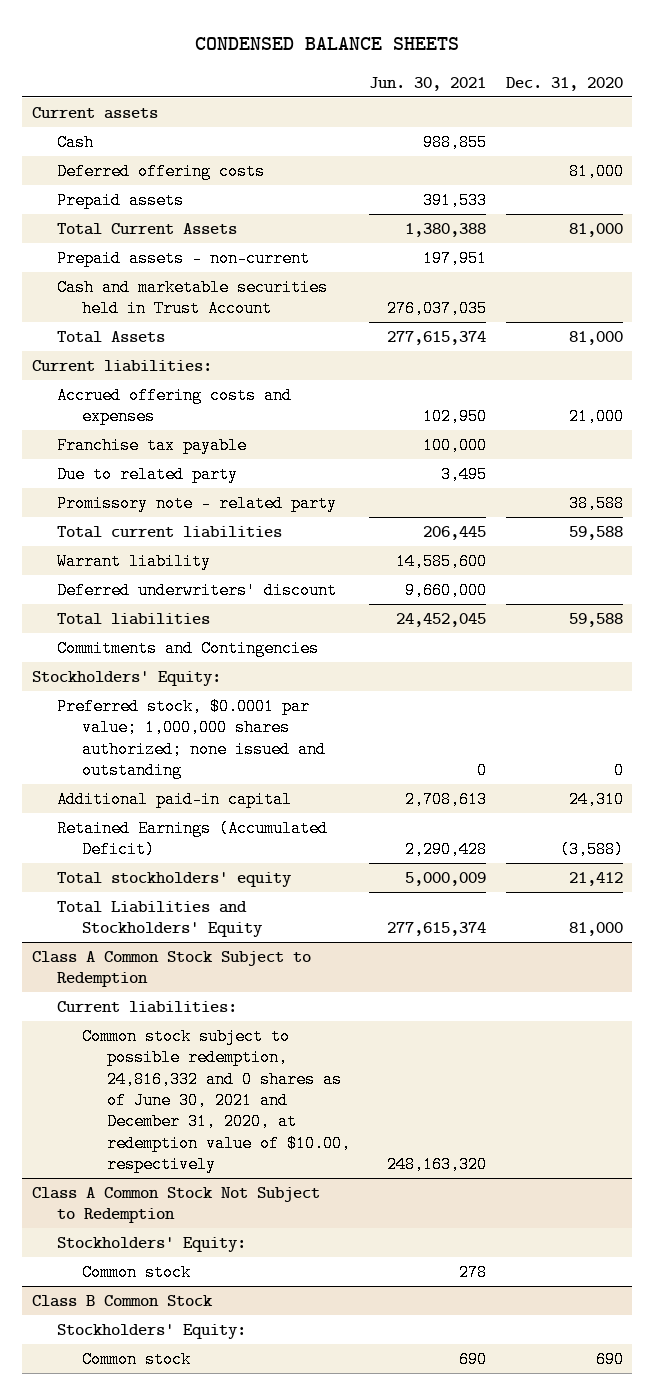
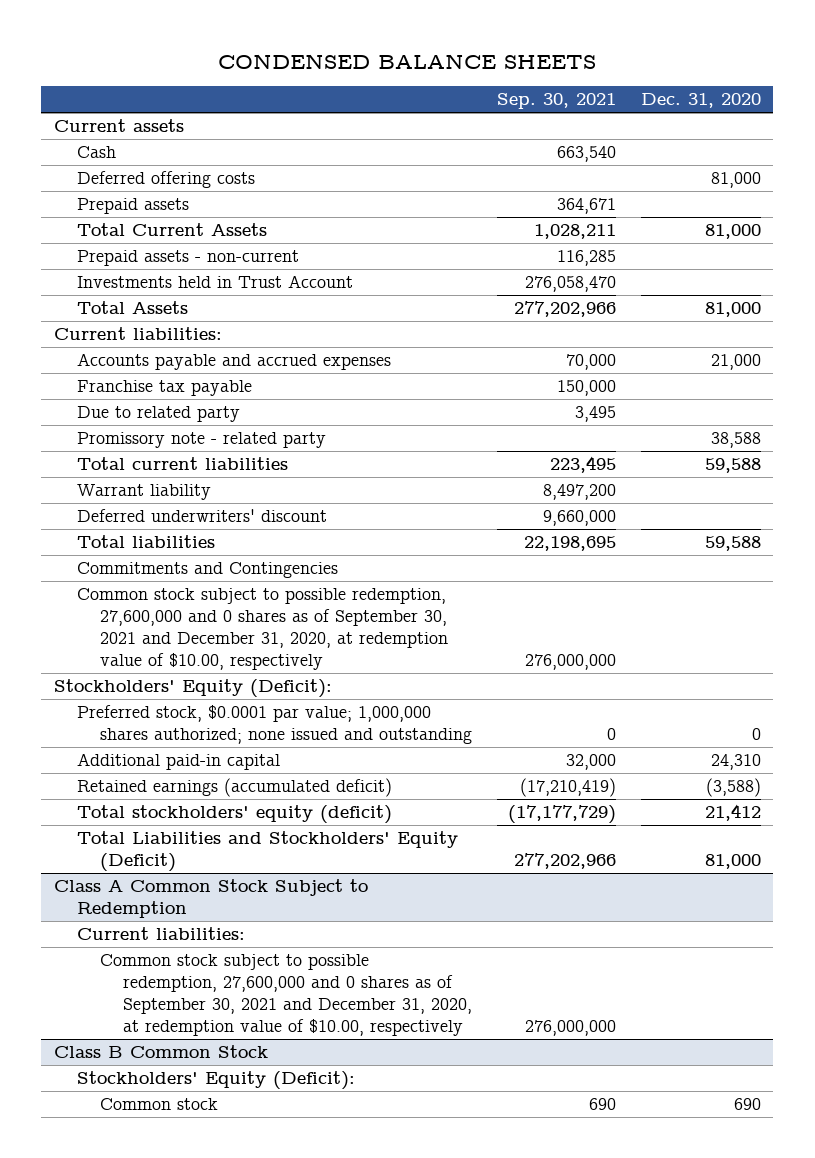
- | Jun. 30, 2021 | Dec. 31, 2020
+ | Sep. 30, 2021 | Dec. 31, 2020
- Cash and marketable securities held in Trust Account | 276,037,035 |
+ Investments held in Trust Account | 276,058,470 |
- Accrued offering costs and expenses | 102,950 | 21,000
+ Accounts payable and accrued expenses | 70,000 | 21,000
- Stockholders' Equity:
+ Common stock subject to possible redemption, 27,600,000 and 0 shares as of September 30, 2021 and December 31, 2020, at redemption value of $10.00, respectively | 276,000,000 |
+ Stockholders' Equity (Deficit):
- Retained Earnings (Accumulated Deficit) | 2,290,428 | (3,588)
- Total stockholders' equity | 5,000,009 | 21,412
- Total Liabilities and Stockholders' Equity | 277,615,374 | 81,000
+ Retained earnings (accumulated deficit) | (17,210,419) | (3,588)
+ Total stockholders' equity (deficit) | (17,177,729) | 21,412
+ Total Liabilities and Stockholders' Equity (Deficit) | 277,202,966 | 81,000
@ Class A Common Stock Subject to Redemption
- Common stock subject to possible redemption, 24,816,332 and 0 shares as of June 30, 2021 and December 31, 2020, at redemption value of $10.00, respectively | 248,163,320 |
- Class A Common Stock Not Subject to Redemption
- Stockholders' Equity:
- Common stock | 278 |
@ Class A Common Stock Subject to Redemption
+ Common stock subject to possible redemption, 27,600,000 and 0 shares as of September 30, 2021 and December 31, 2020, at redemption value of $10.00, respectively | 276,000,000 |
@ Class B Common Stock
- Stockholders' Equity:
+ Stockholders' Equity (Deficit):

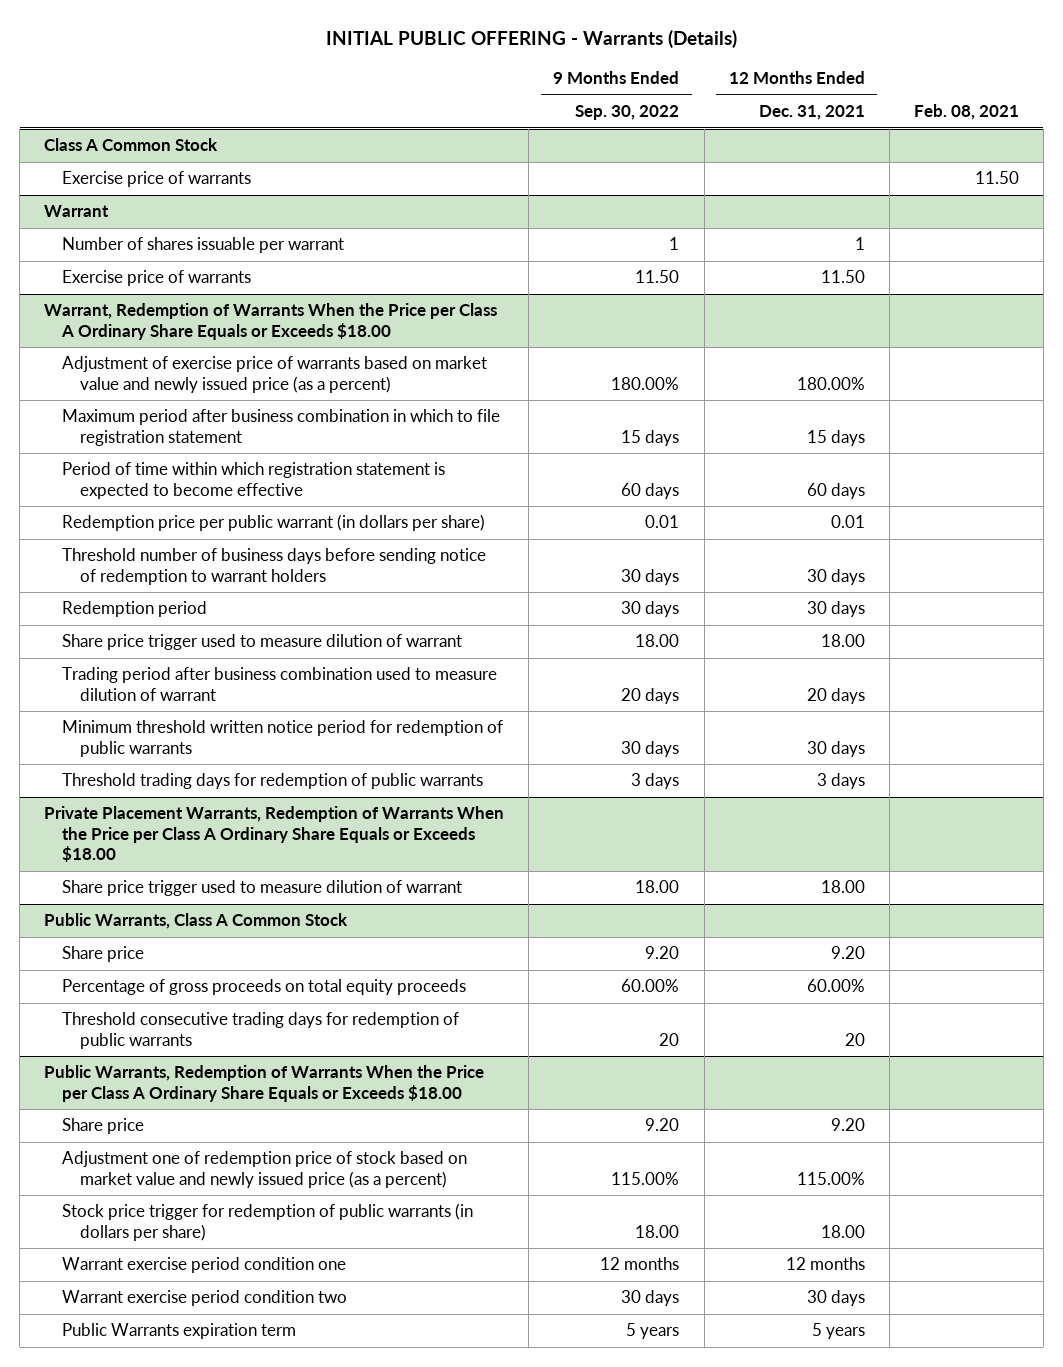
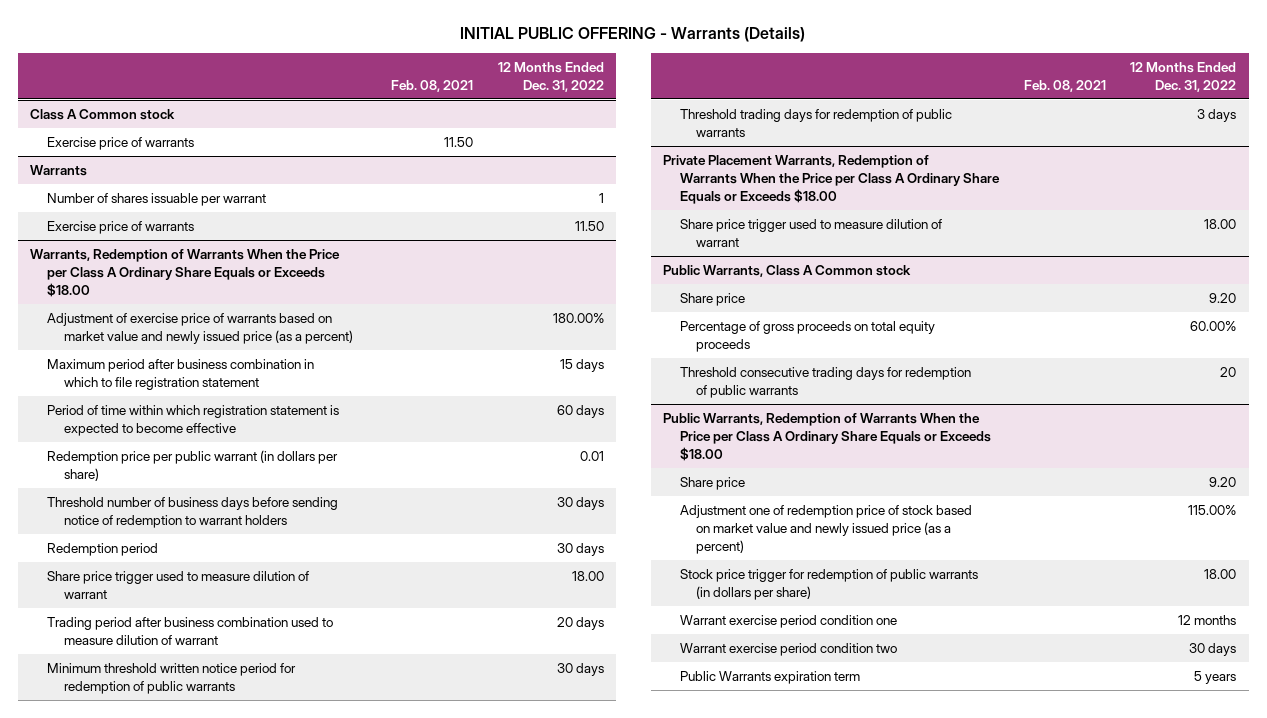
- | 9 Months Ended Sep. 30, 2022 | 12 Months Ended Dec. 31, 2021 | Feb. 08, 2021
+ | Feb. 08, 2021 | 12 Months Ended Dec. 31, 2022
- Class A Common Stock
+ Class A Common stock
- Warrant
+ Warrants
- Warrant, Redemption of Warrants When the Price per Class A Ordinary Share Equals or Exceeds $18.00
+ Warrants, Redemption of Warrants When the Price per Class A Ordinary Share Equals or Exceeds $18.00
- Public Warrants, Class A Common Stock
+ Public Warrants, Class A Common stock

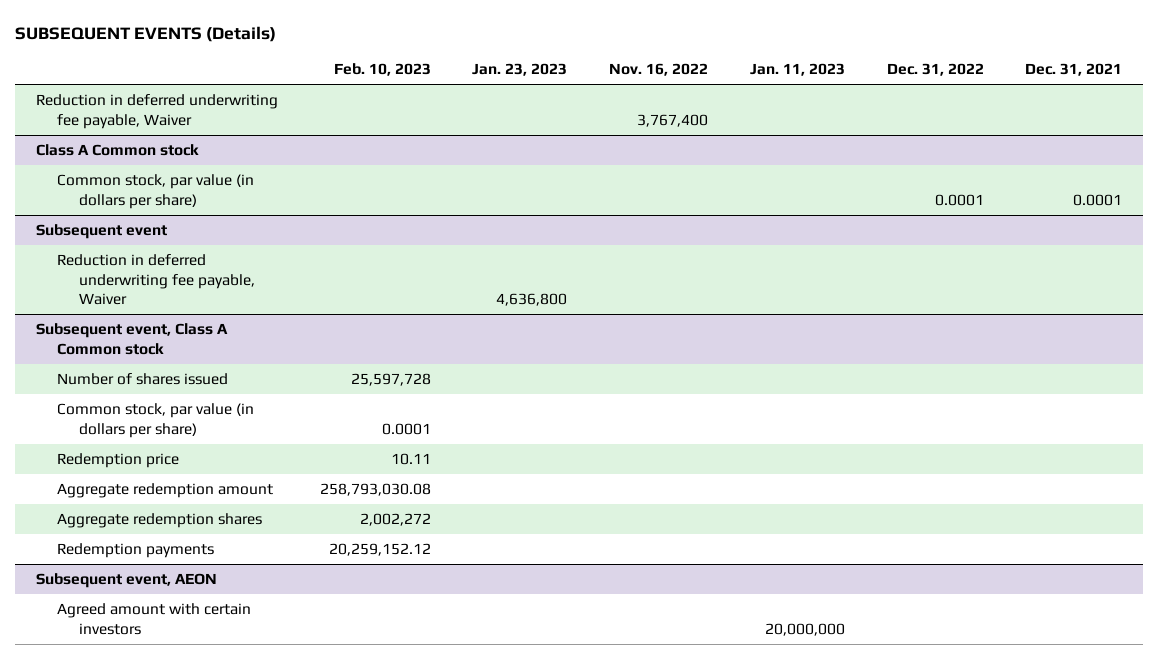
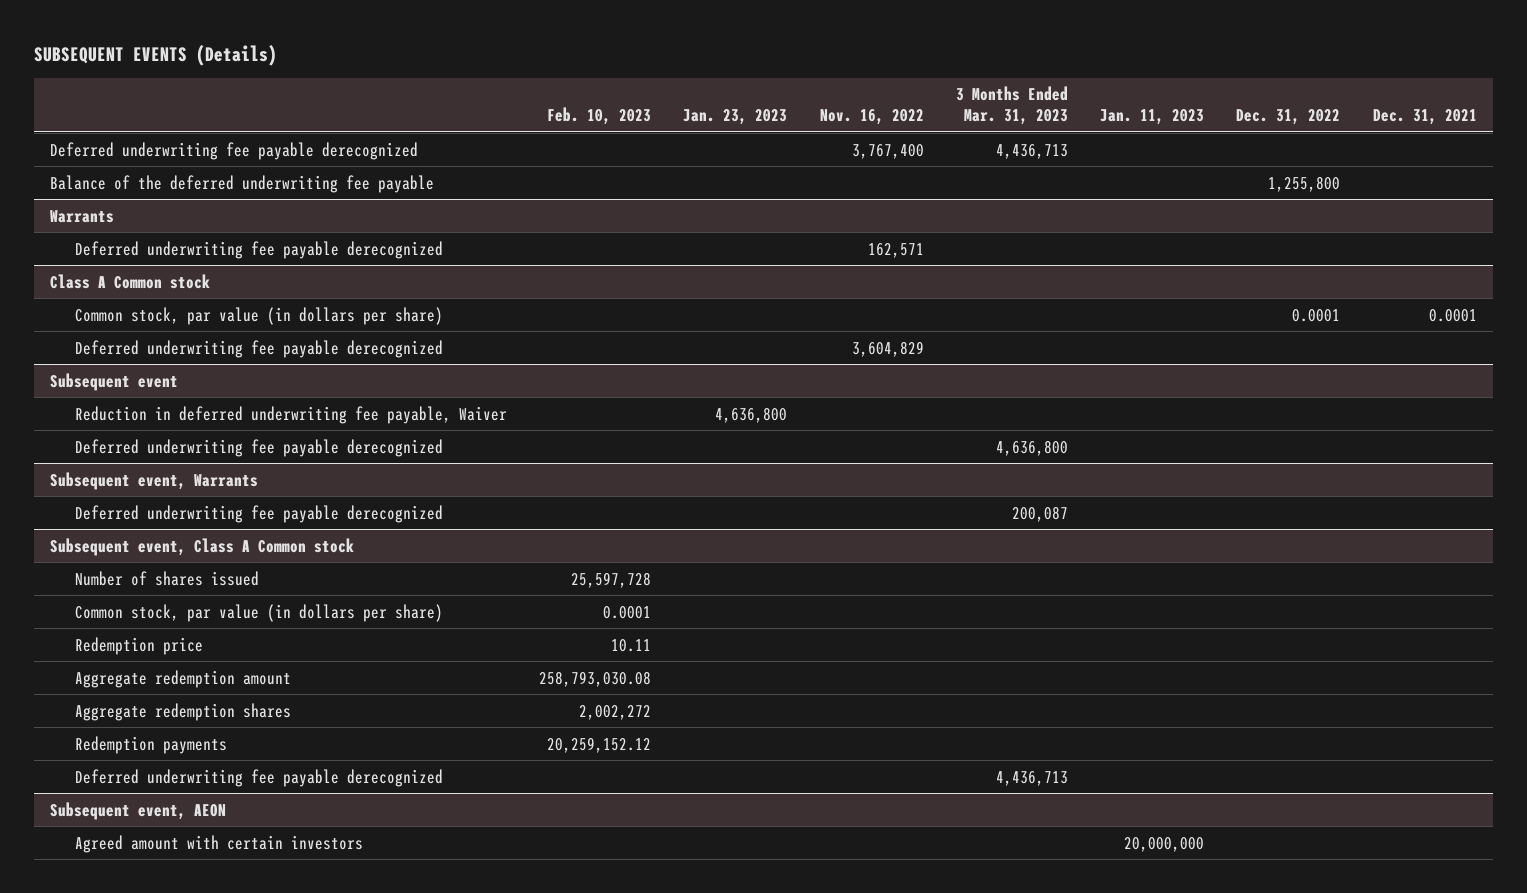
- | Feb. 10, 2023 | Jan. 23, 2023 | Nov. 16, 2022 | Jan. 11, 2023 | Dec. 31, 2022 | Dec. 31, 2021
+ | Feb. 10, 2023 | Jan. 23, 2023 | Nov. 16, 2022 | 3 Months Ended Mar. 31, 2023 | Jan. 11, 2023 | Dec. 31, 2022 | Dec. 31, 2021
- Reduction in deferred underwriting fee payable, Waiver | | | 3,767,400 | | |
+ Deferred underwriting fee payable derecognized | | | 3,767,400 | 4,436,713 | | |
+ Balance of the deferred underwriting fee payable | | | | | | 1,255,800 |
+ Warrants
+ Deferred underwriting fee payable derecognized | | | 162,571 | | | |
@ Class A Common stock
+ Deferred underwriting fee payable derecognized | | | 3,604,829 | | | |
@ Subsequent event
+ Deferred underwriting fee payable derecognized | | | | 4,636,800 | | |
+ Subsequent event, Warrants
+ Deferred underwriting fee payable derecognized | | | | 200,087 | | |
@ Subsequent event, Class A Common stock
+ Deferred underwriting fee payable derecognized | | | | 4,436,713 | | |

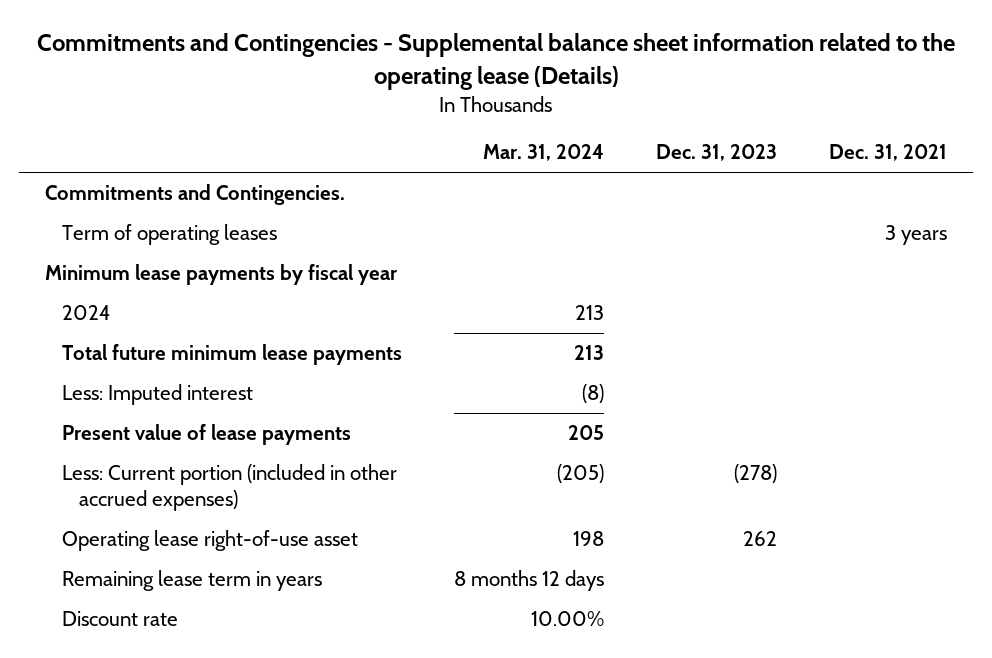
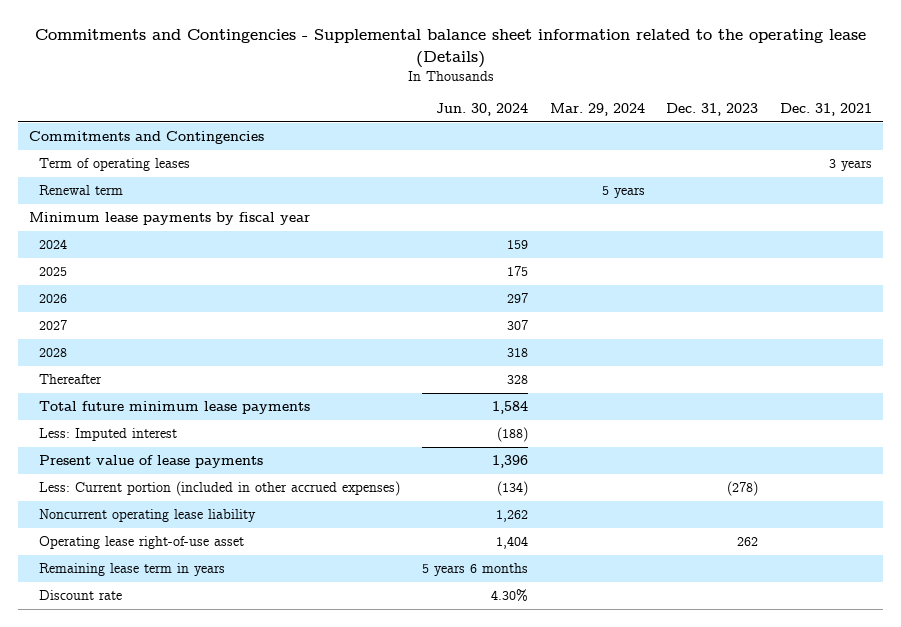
- | Mar. 31, 2024 | Dec. 31, 2023 | Dec. 31, 2021
+ | Jun. 30, 2024 | Mar. 29, 2024 | Dec. 31, 2023 | Dec. 31, 2021
- Commitments and Contingencies.
+ Commitments and Contingencies
+ Renewal term | | 5 years | |
+ 2025 | 175 | | |
+ 2026 | 297 | | |
+ 2027 | 307 | | |
+ 2028 | 318 | | |
+ Thereafter | 328 | | |
+ Noncurrent operating lease liability | 1,262 | | |

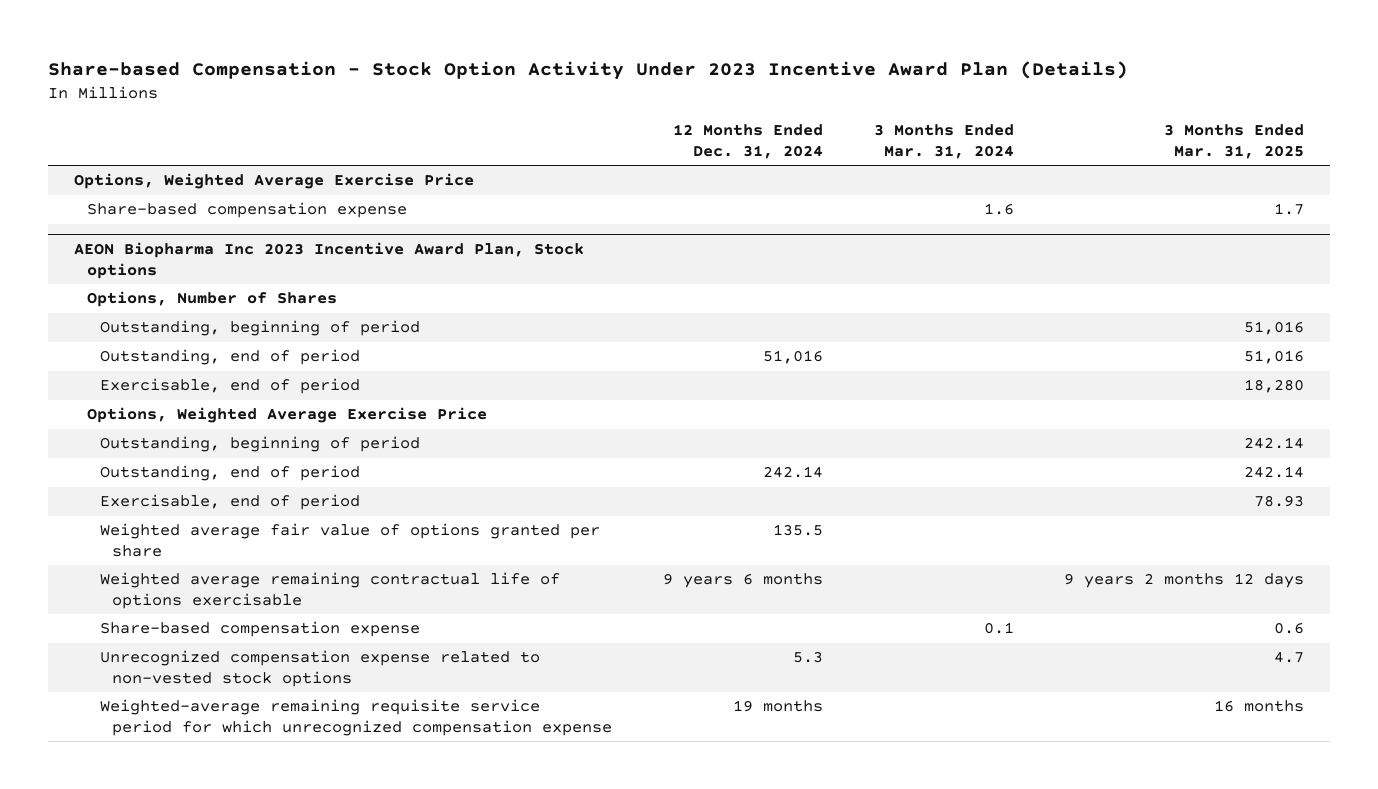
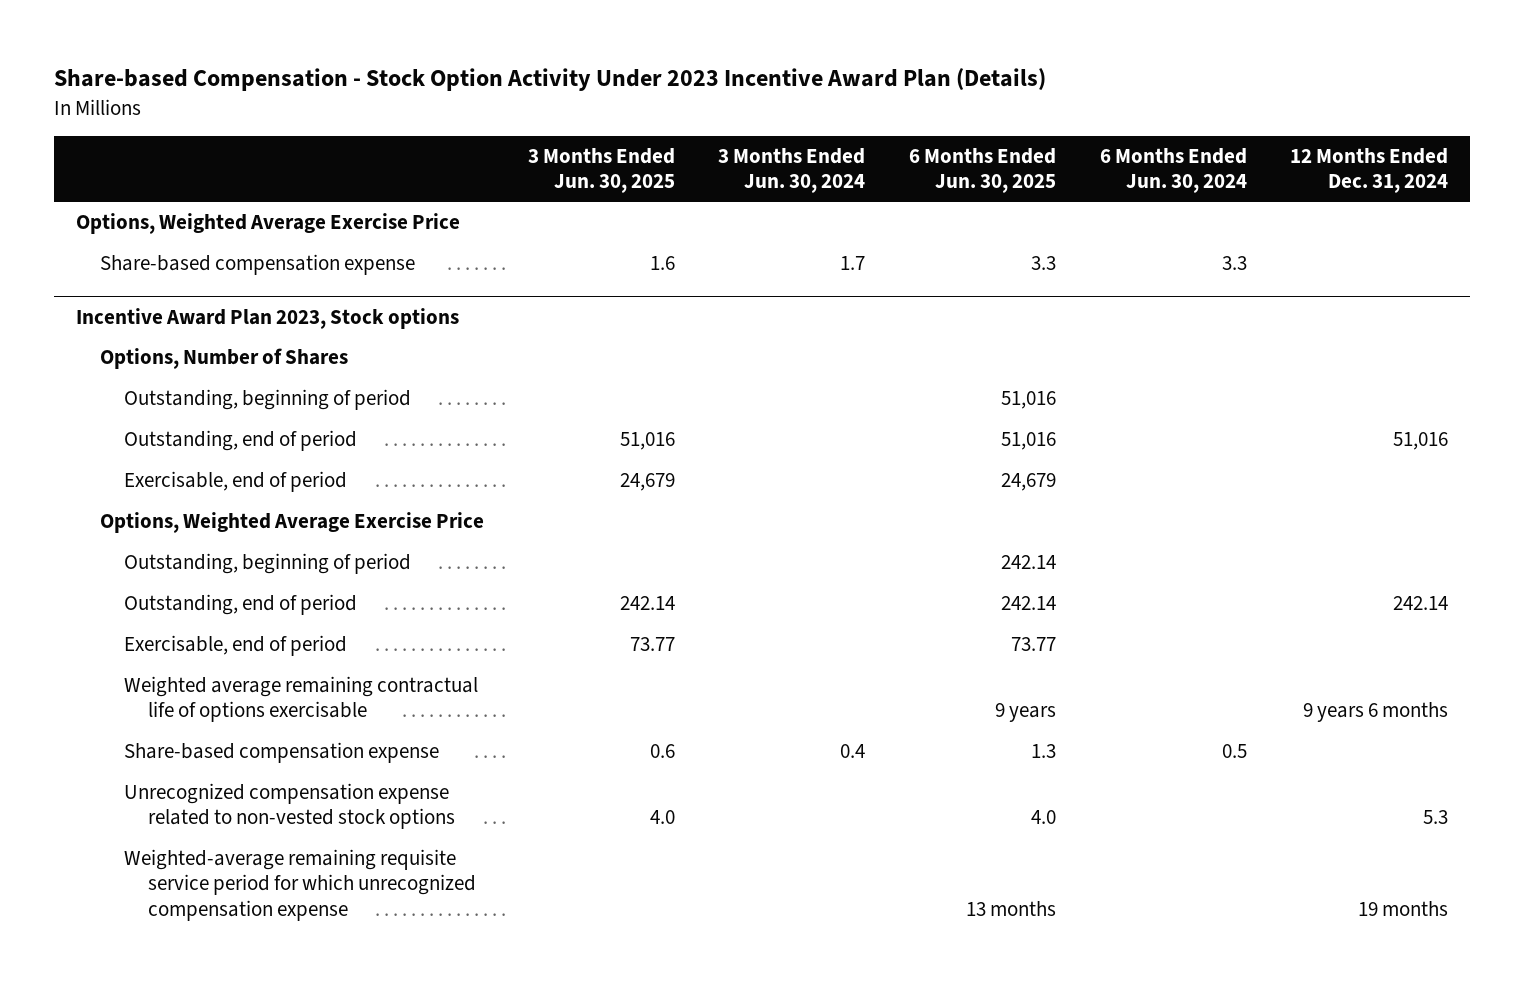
- | 12 Months Ended Dec. 31, 2024 | 3 Months Ended Mar. 31, 2024 | 3 Months Ended Mar. 31, 2025
+ | 3 Months Ended Jun. 30, 2025 | 3 Months Ended Jun. 30, 2024 | 6 Months Ended Jun. 30, 2025 | 6 Months Ended Jun. 30, 2024 | 12 Months Ended Dec. 31, 2024
- AEON Biopharma Inc 2023 Incentive Award Plan, Stock options
+ Incentive Award Plan 2023, Stock options
- Weighted average fair value of options granted per share | 135.5 | |

